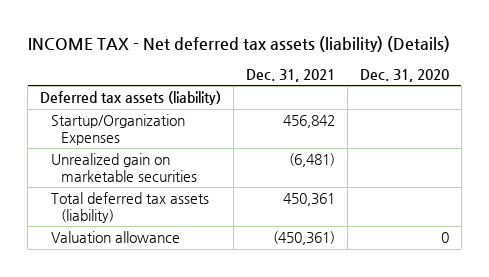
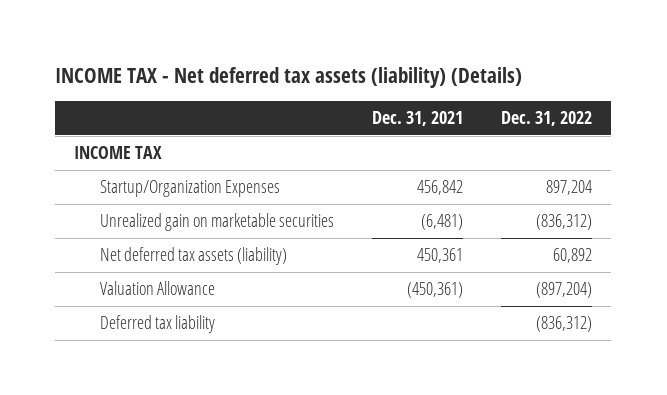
- | Dec. 31, 2021 | Dec. 31, 2020
+ | Dec. 31, 2021 | Dec. 31, 2022
- Deferred tax assets (liability)
+ INCOME TAX
- Total deferred tax assets (liability) | 450,361 |
- Valuation allowance | (450,361) | 0
+ Net deferred tax assets (liability) | 450,361 | 60,892
+ Valuation Allowance | (450,361) | (897,204)
+ Deferred tax liability | | (836,312)

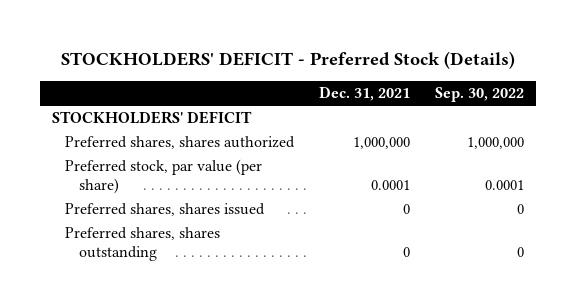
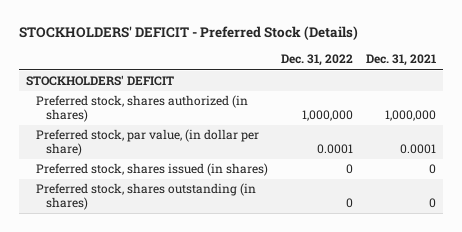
- | Dec. 31, 2021 | Sep. 30, 2022
+ | Dec. 31, 2022 | Dec. 31, 2021
- Preferred shares, shares authorized | 1,000,000 | 1,000,000
- Preferred stock, par value (per share) | 0.0001 | 0.0001
- Preferred shares, shares issued | 0 | 0
- Preferred shares, shares outstanding | 0 | 0
+ Preferred stock, shares authorized (in shares) | 1,000,000 | 1,000,000
+ Preferred stock, par value, (in dollar per share) | 0.0001 | 0.0001
+ Preferred stock, shares issued (in shares) | 0 | 0
+ Preferred stock, shares outstanding (in shares) | 0 | 0

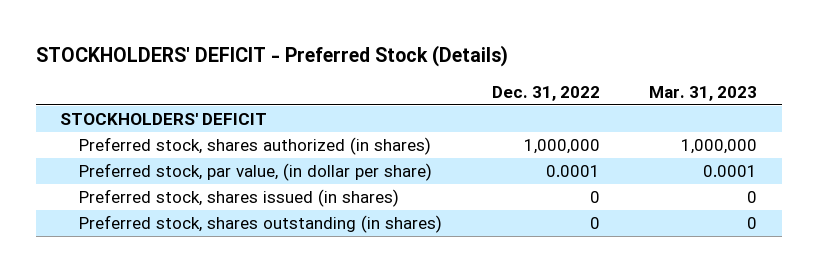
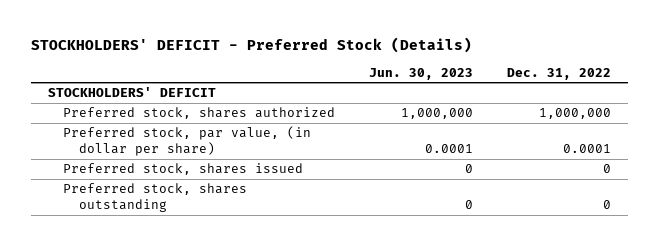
- | Dec. 31, 2022 | Mar. 31, 2023
+ | Jun. 30, 2023 | Dec. 31, 2022
- Preferred stock, shares authorized (in shares) | 1,000,000 | 1,000,000
+ Preferred stock, shares authorized | 1,000,000 | 1,000,000
- Preferred stock, shares issued (in shares) | 0 | 0
- Preferred stock, shares outstanding (in shares) | 0 | 0
+ Preferred stock, shares issued | 0 | 0
+ Preferred stock, shares outstanding | 0 | 0

